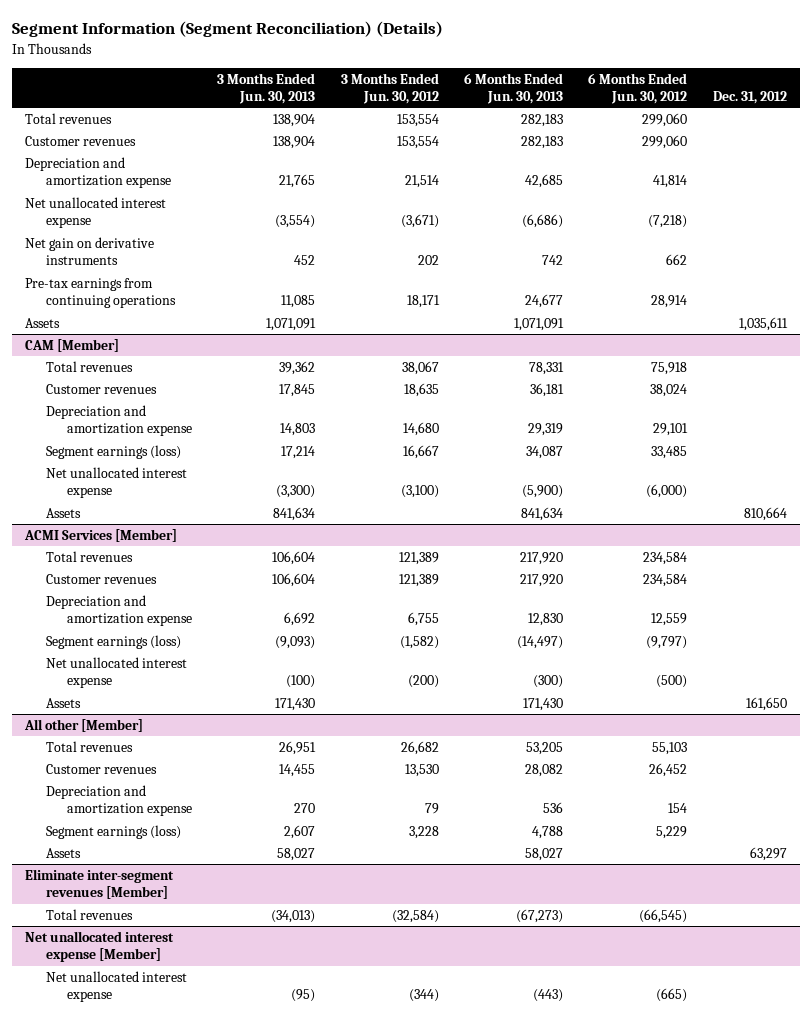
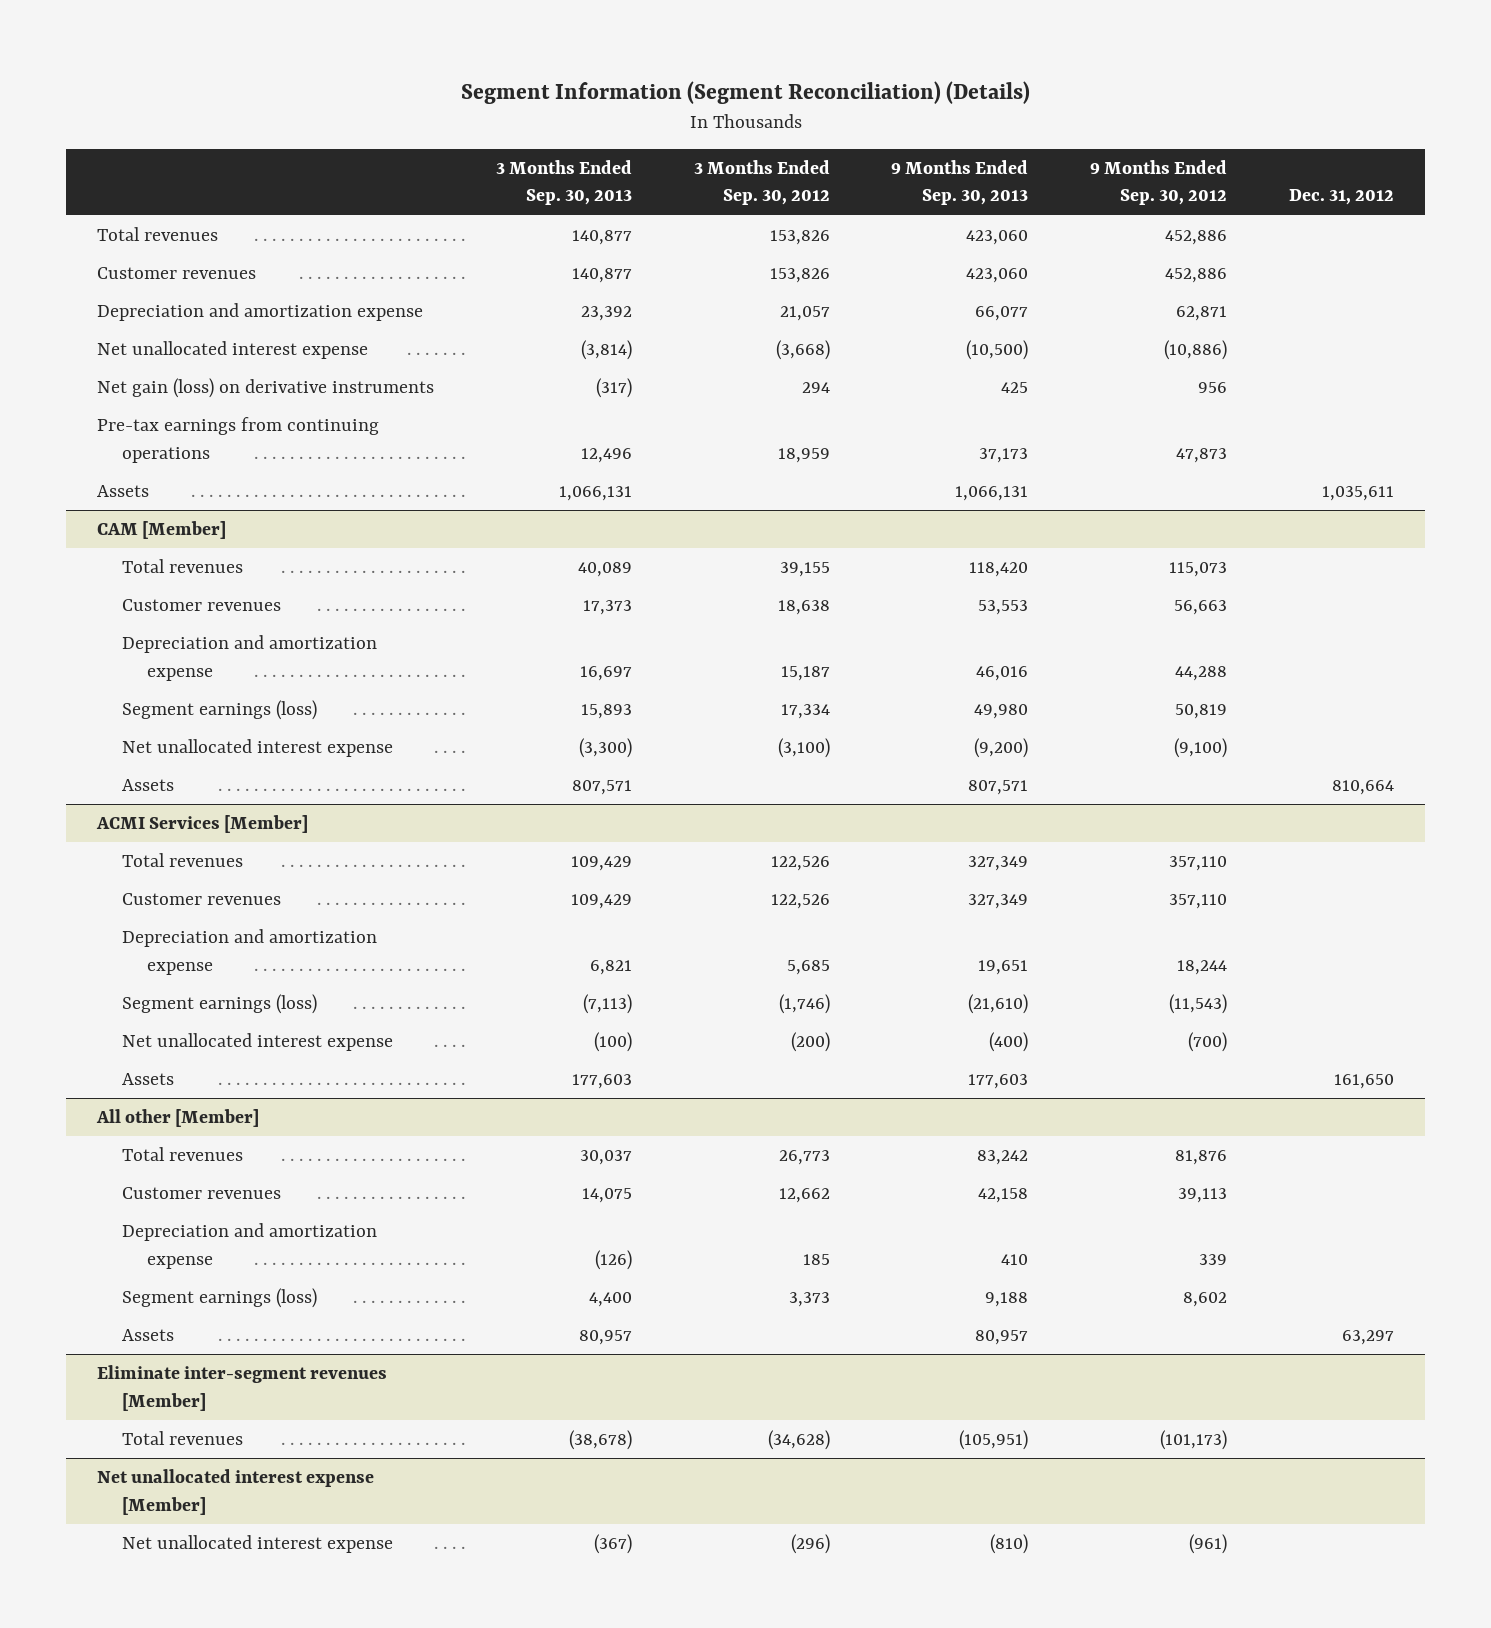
- | 3 Months Ended Jun. 30, 2013 | 3 Months Ended Jun. 30, 2012 | 6 Months Ended Jun. 30, 2013 | 6 Months Ended Jun. 30, 2012 | Dec. 31, 2012
+ | 3 Months Ended Sep. 30, 2013 | 3 Months Ended Sep. 30, 2012 | 9 Months Ended Sep. 30, 2013 | 9 Months Ended Sep. 30, 2012 | Dec. 31, 2012
- Net gain on derivative instruments | 452 | 202 | 742 | 662 |
+ Net gain (loss) on derivative instruments | (317) | 294 | 425 | 956 |

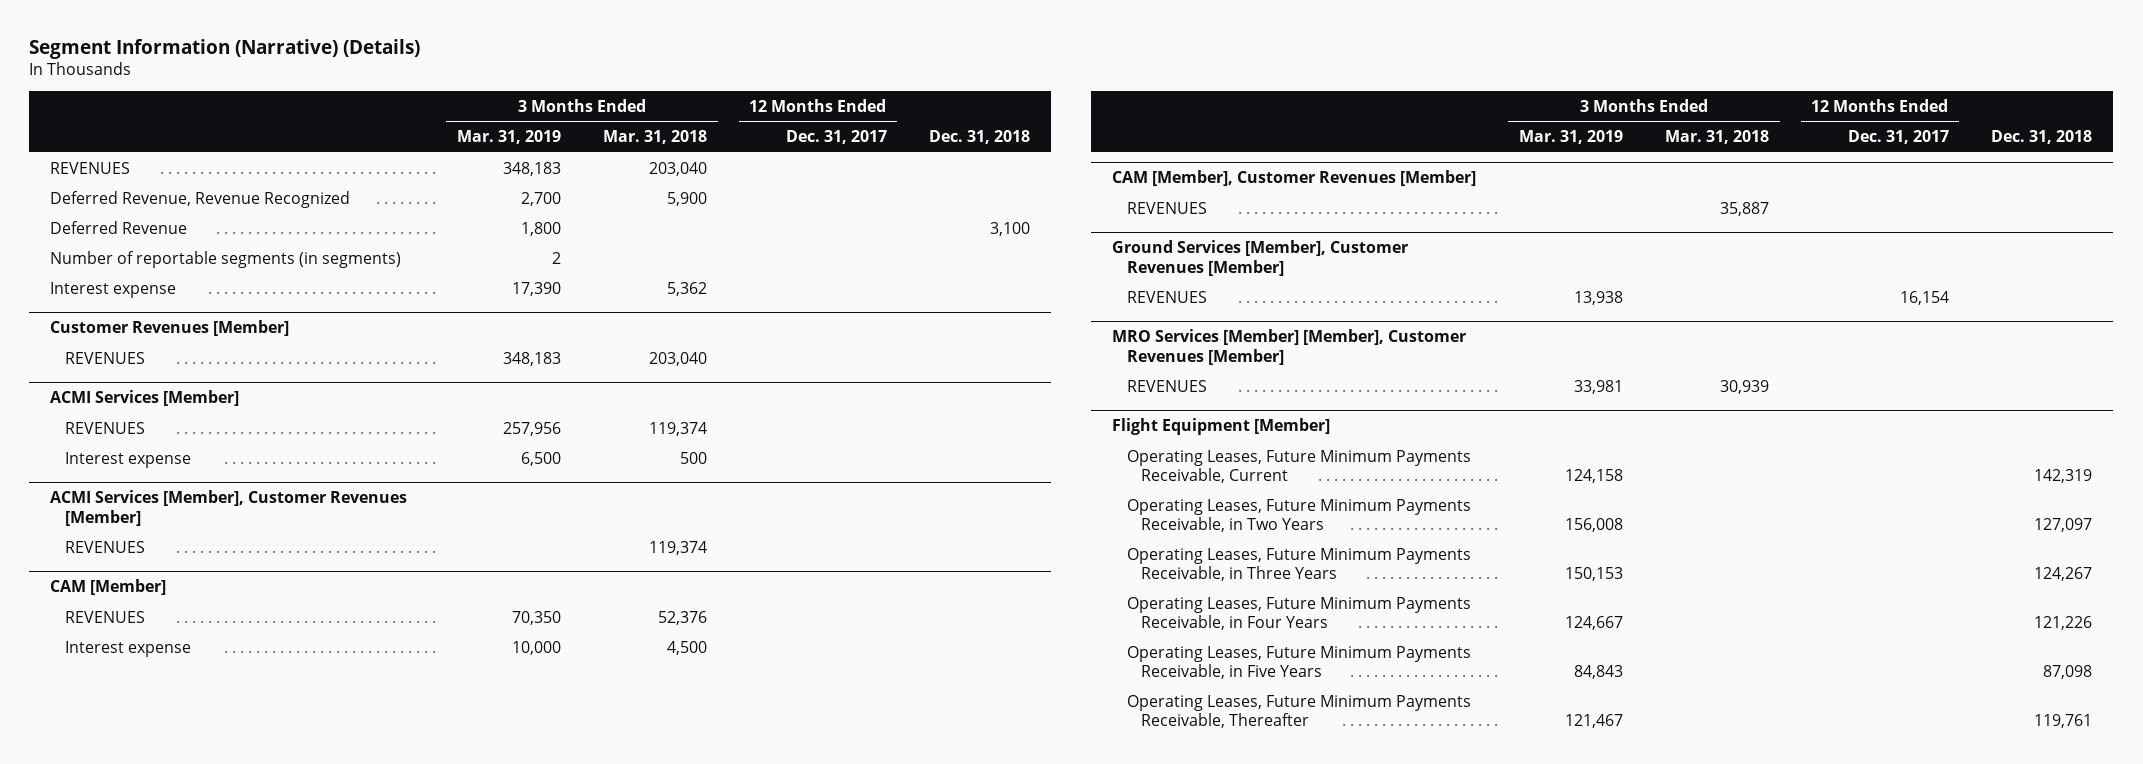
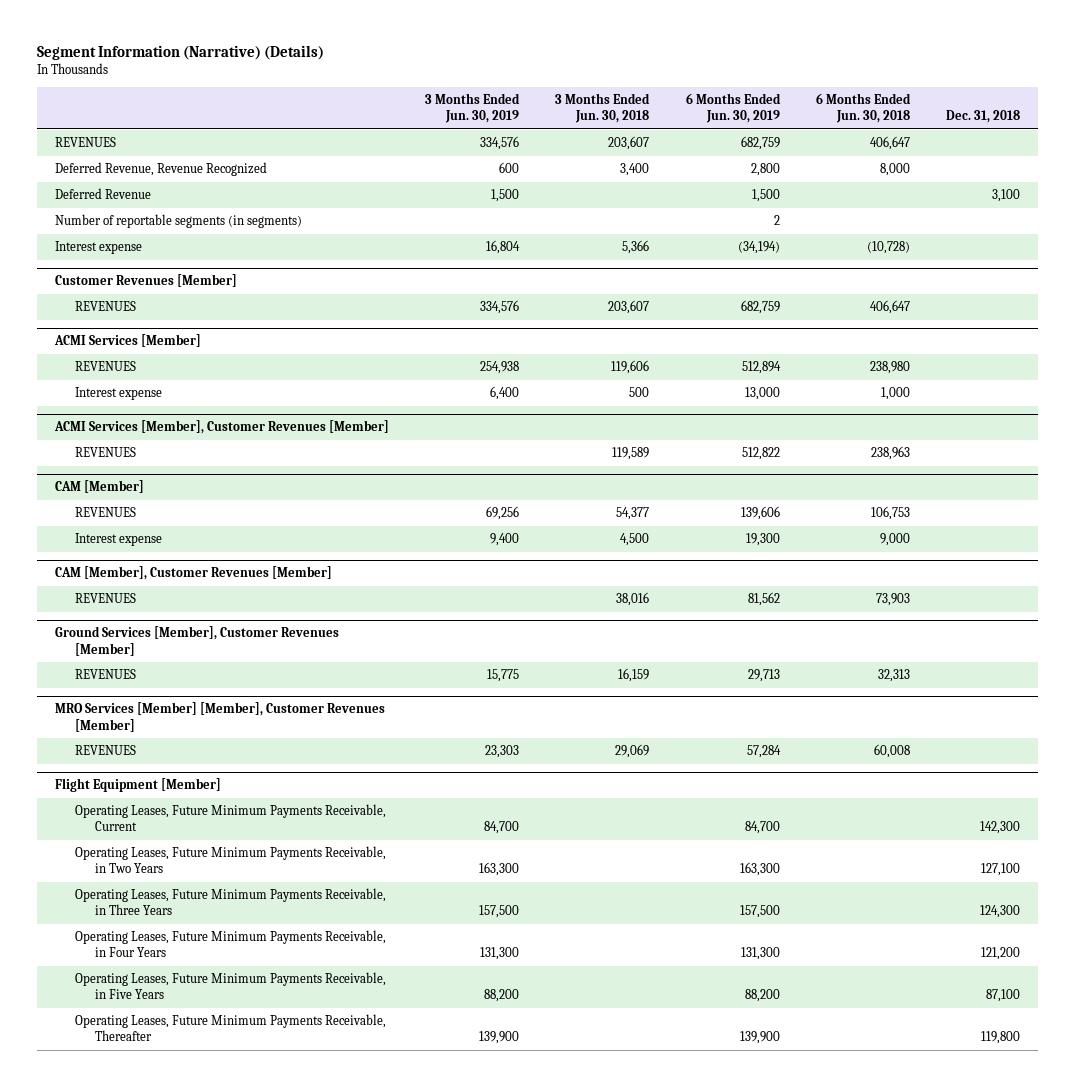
- | 3 Months Ended Mar. 31, 2019 | 3 Months Ended Mar. 31, 2018 | 12 Months Ended Dec. 31, 2017 | Dec. 31, 2018
+ | 3 Months Ended Jun. 30, 2019 | 3 Months Ended Jun. 30, 2018 | 6 Months Ended Jun. 30, 2019 | 6 Months Ended Jun. 30, 2018 | Dec. 31, 2018
@ Flight Equipment [Member]
- Operating Leases, Future Minimum Payments Receivable, Current | 124,158 | | | 142,319
- Operating Leases, Future Minimum Payments Receivable, in Two Years | 156,008 | | | 127,097
- Operating Leases, Future Minimum Payments Receivable, in Three Years | 150,153 | | | 124,267
- Operating Leases, Future Minimum Payments Receivable, in Four Years | 124,667 | | | 121,226
- Operating Leases, Future Minimum Payments Receivable, in Five Years | 84,843 | | | 87,098
- Operating Leases, Future Minimum Payments Receivable, Thereafter | 121,467 | | | 119,761
+ Operating Leases, Future Minimum Payments Receivable, Current | 84,700 | | 84,700 | | 142,300
+ Operating Leases, Future Minimum Payments Receivable, in Two Years | 163,300 | | 163,300 | | 127,100
+ Operating Leases, Future Minimum Payments Receivable, in Three Years | 157,500 | | 157,500 | | 124,300
+ Operating Leases, Future Minimum Payments Receivable, in Four Years | 131,300 | | 131,300 | | 121,200
+ Operating Leases, Future Minimum Payments Receivable, in Five Years | 88,200 | | 88,200 | | 87,100
+ Operating Leases, Future Minimum Payments Receivable, Thereafter | 139,900 | | 139,900 | | 119,800

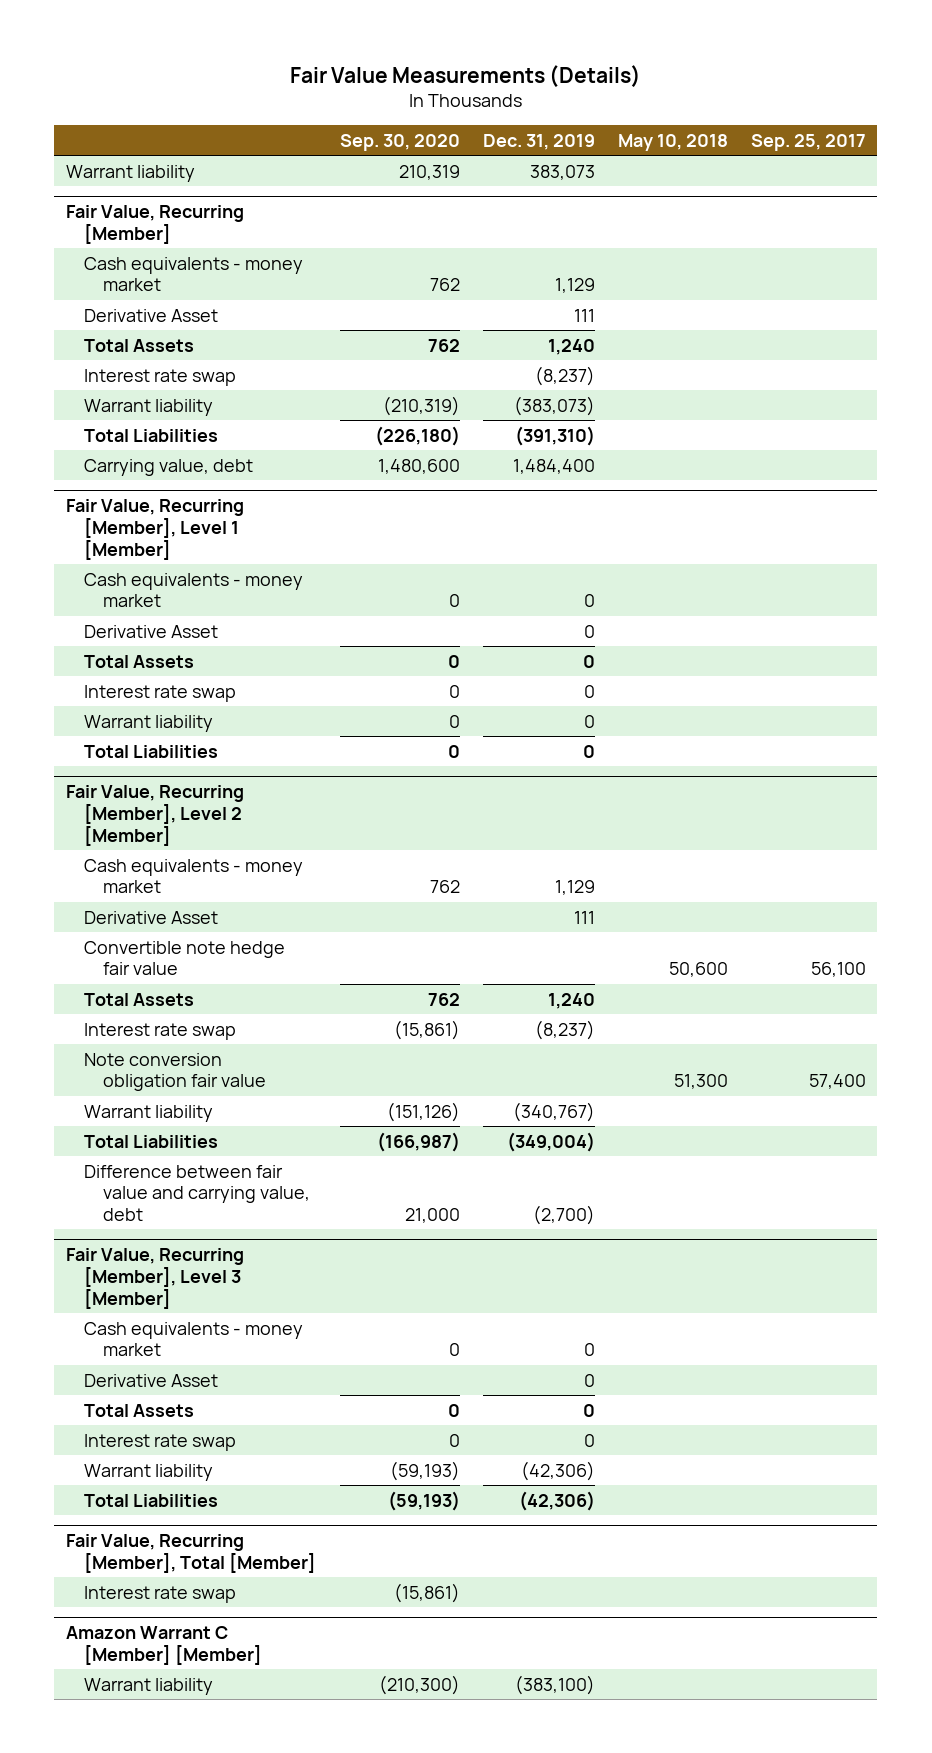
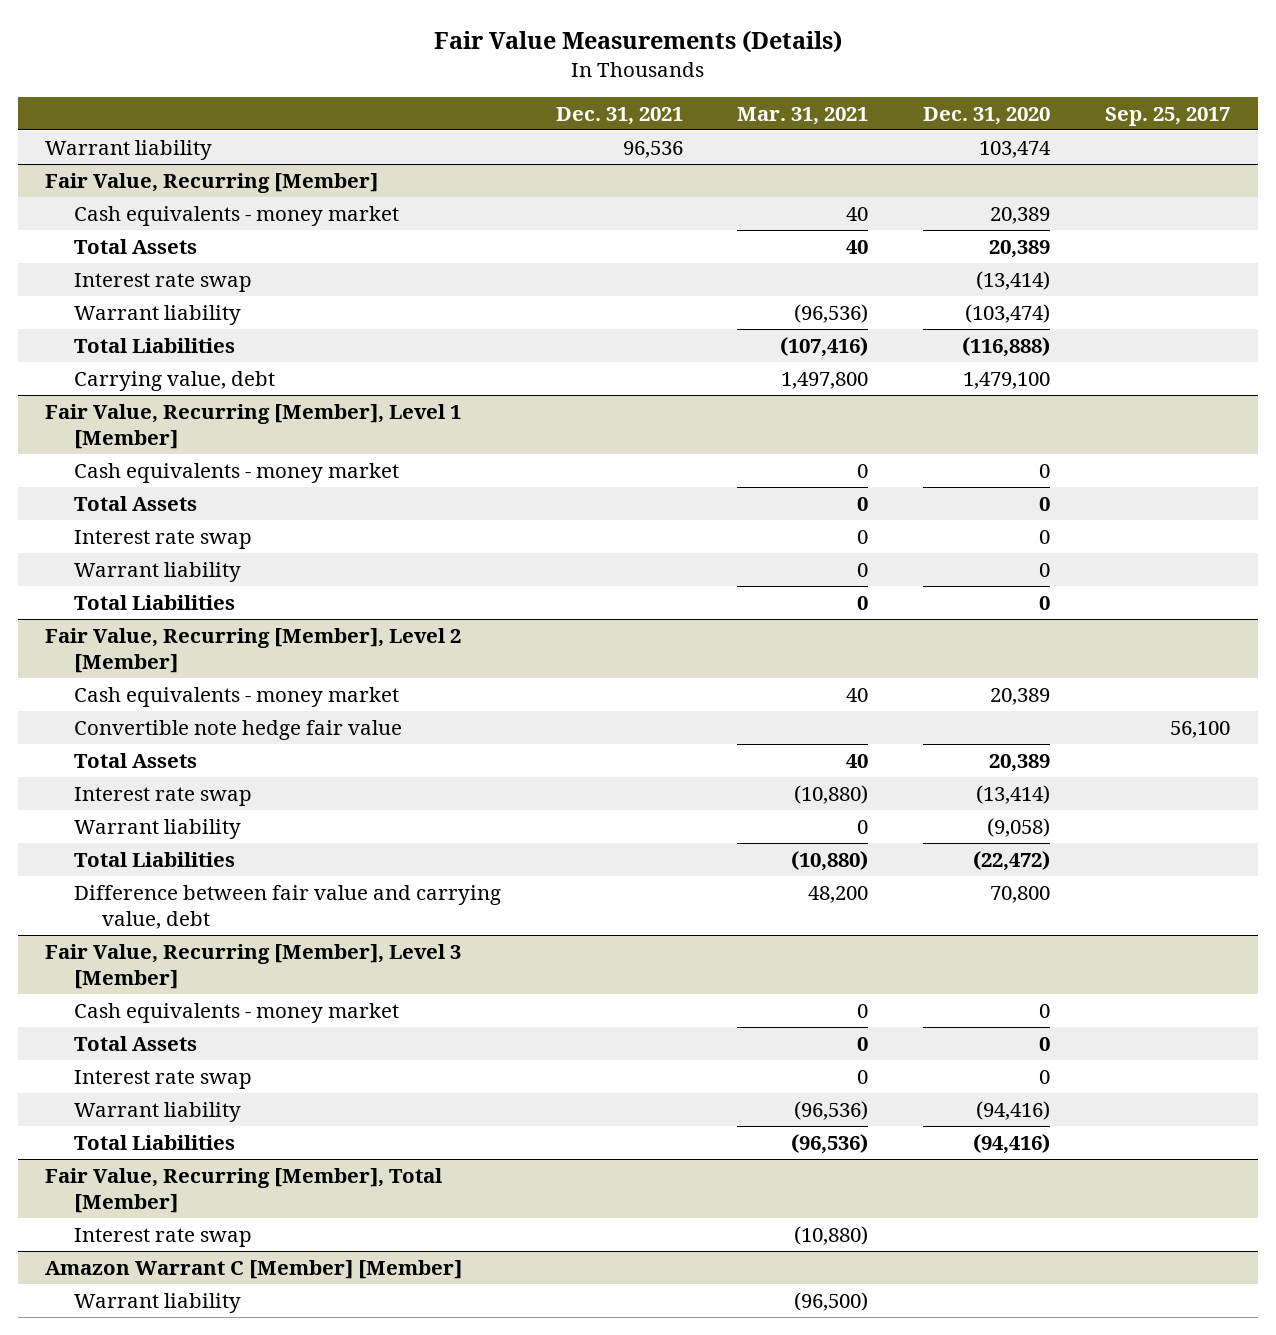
- | Sep. 30, 2020 | Dec. 31, 2019 | May 10, 2018 | Sep. 25, 2017
+ | Dec. 31, 2021 | Mar. 31, 2021 | Dec. 31, 2020 | Sep. 25, 2017
@ Fair Value, Recurring [Member]
- Derivative Asset | | 111 | |
@ Fair Value, Recurring [Member], Level 1 [Member]
- Derivative Asset | | 0 | |
@ Fair Value, Recurring [Member], Level 2 [Member]
- Derivative Asset | | 111 | |
- Note conversion obligation fair value | | | 51,300 | 57,400
@ Fair Value, Recurring [Member], Level 3 [Member]
- Derivative Asset | | 0 | |

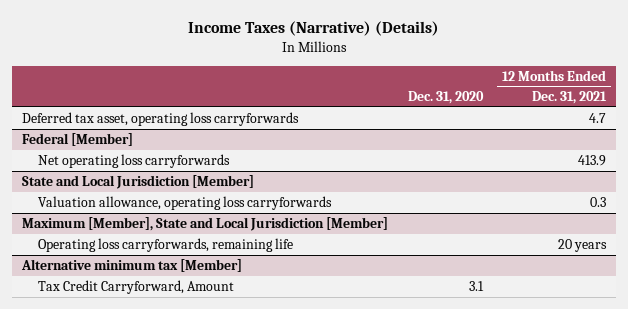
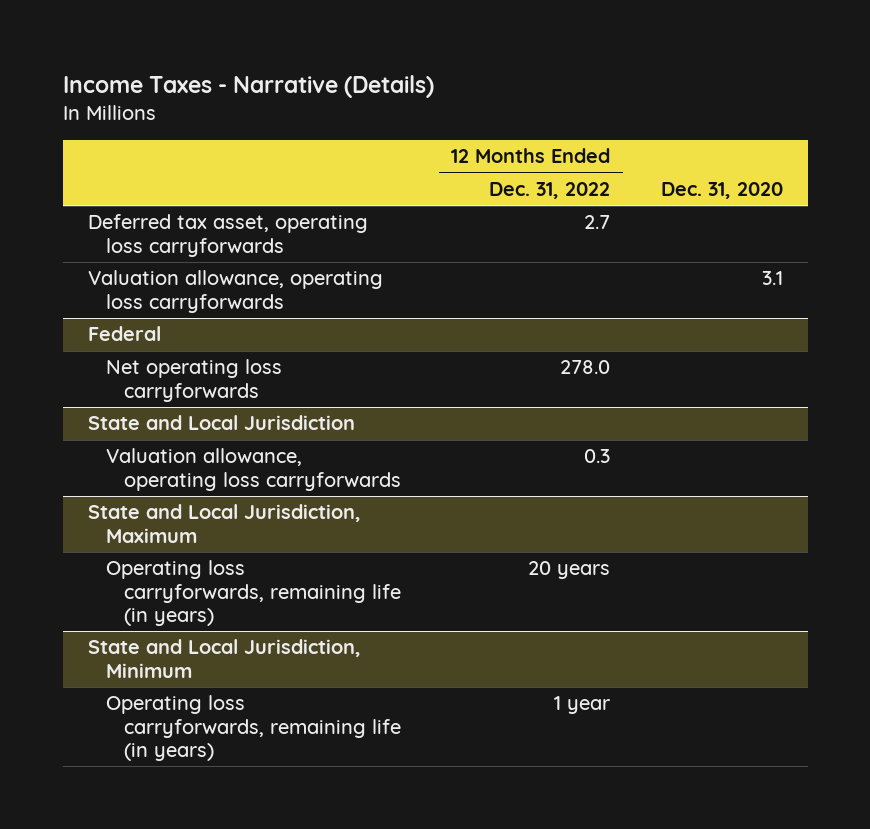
- Income Taxes (Narrative) (Details)
+ Income Taxes - Narrative (Details)
- | Dec. 31, 2020 | 12 Months Ended Dec. 31, 2021
+ | 12 Months Ended Dec. 31, 2022 | Dec. 31, 2020
- Federal [Member]
+ Valuation allowance, operating loss carryforwards | | 3.1
+ Federal
- State and Local Jurisdiction [Member]
+ State and Local Jurisdiction
- Maximum [Member], State and Local Jurisdiction [Member]
- Operating loss carryforwards, remaining life | | 20 years
- Alternative minimum tax [Member]
- Tax Credit Carryforward, Amount | 3.1 |
+ State and Local Jurisdiction, Maximum
+ Operating loss carryforwards, remaining life (in years) | 20 years |
+ State and Local Jurisdiction, Minimum
+ Operating loss carryforwards, remaining life (in years) | 1 year |

